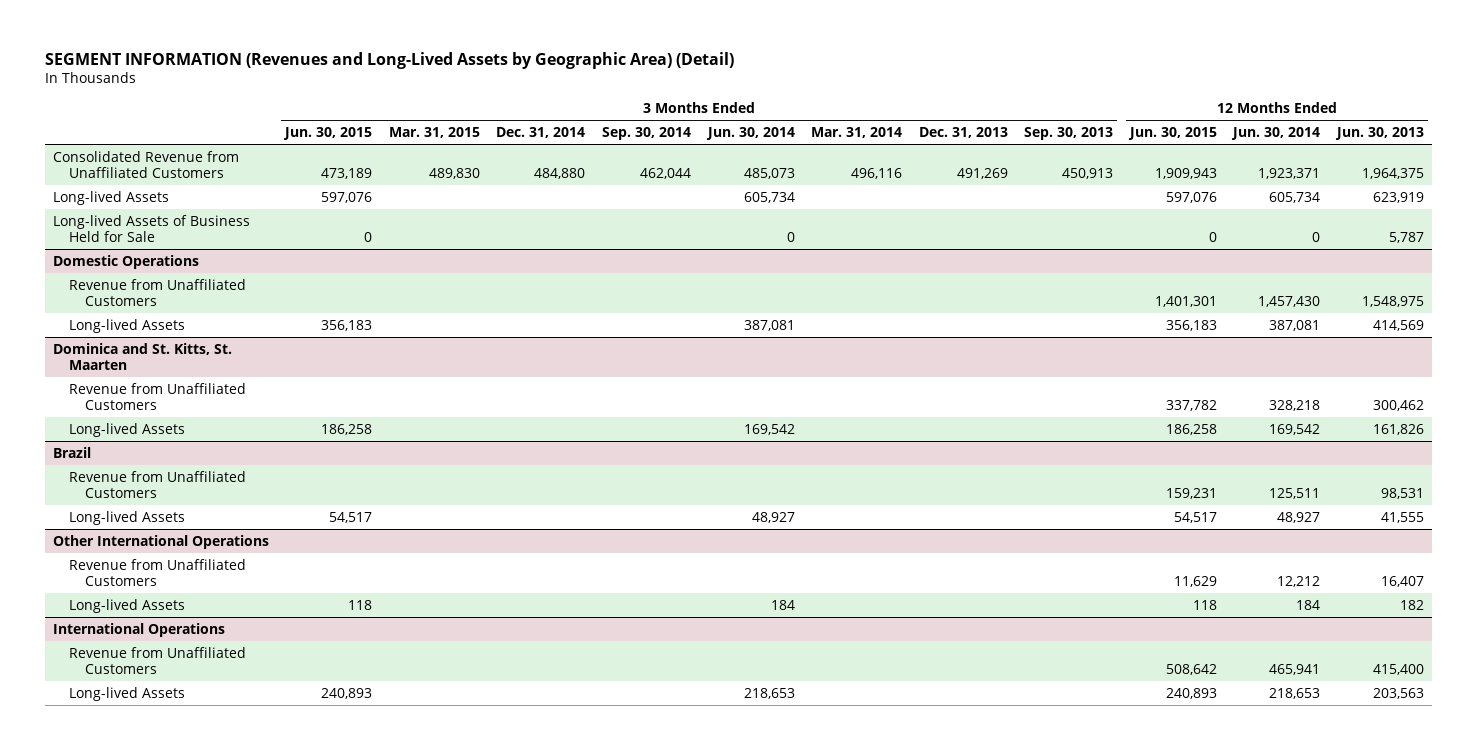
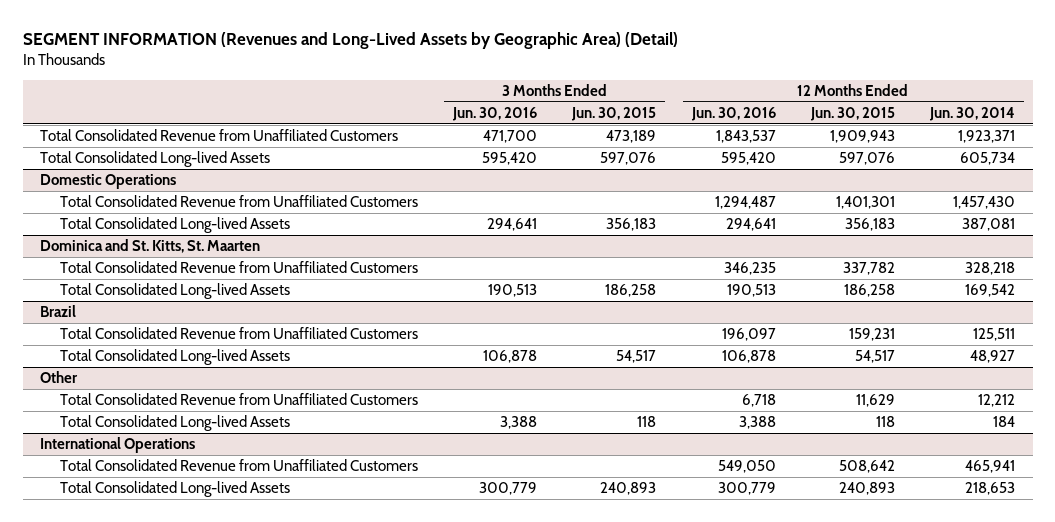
- | 3 Months Ended Jun. 30, 2015 | 3 Months Ended Mar. 31, 2015 | 3 Months Ended Dec. 31, 2014 | 3 Months Ended Sep. 30, 2014 | 3 Months Ended Jun. 30, 2014 | 3 Months Ended Mar. 31, 2014 | 3 Months Ended Dec. 31, 2013 | 3 Months Ended Sep. 30, 2013 | 12 Months Ended Jun. 30, 2015 | 12 Months Ended Jun. 30, 2014 | 12 Months Ended Jun. 30, 2013
+ | 3 Months Ended Jun. 30, 2016 | 3 Months Ended Jun. 30, 2015 | 12 Months Ended Jun. 30, 2016 | 12 Months Ended Jun. 30, 2015 | 12 Months Ended Jun. 30, 2014
- Consolidated Revenue from Unaffiliated Customers | 473,189 | 489,830 | 484,880 | 462,044 | 485,073 | 496,116 | 491,269 | 450,913 | 1,909,943 | 1,923,371 | 1,964,375
- Long-lived Assets | 597,076 | | | | 605,734 | | | | 597,076 | 605,734 | 623,919
- Long-lived Assets of Business Held for Sale | 0 | | | | 0 | | | | 0 | 0 | 5,787
+ Total Consolidated Revenue from Unaffiliated Customers | 471,700 | 473,189 | 1,843,537 | 1,909,943 | 1,923,371
+ Total Consolidated Long-lived Assets | 595,420 | 597,076 | 595,420 | 597,076 | 605,734
@ Domestic Operations
- Revenue from Unaffiliated Customers | | | | | | | | | 1,401,301 | 1,457,430 | 1,548,975
- Long-lived Assets | 356,183 | | | | 387,081 | | | | 356,183 | 387,081 | 414,569
+ Total Consolidated Revenue from Unaffiliated Customers | | | 1,294,487 | 1,401,301 | 1,457,430
+ Total Consolidated Long-lived Assets | 294,641 | 356,183 | 294,641 | 356,183 | 387,081
@ Dominica and St. Kitts, St. Maarten
- Revenue from Unaffiliated Customers | | | | | | | | | 337,782 | 328,218 | 300,462
- Long-lived Assets | 186,258 | | | | 169,542 | | | | 186,258 | 169,542 | 161,826
+ Total Consolidated Revenue from Unaffiliated Customers | | | 346,235 | 337,782 | 328,218
+ Total Consolidated Long-lived Assets | 190,513 | 186,258 | 190,513 | 186,258 | 169,542
@ Brazil
- Revenue from Unaffiliated Customers | | | | | | | | | 159,231 | 125,511 | 98,531
- Long-lived Assets | 54,517 | | | | 48,927 | | | | 54,517 | 48,927 | 41,555
- Other International Operations
- Revenue from Unaffiliated Customers | | | | | | | | | 11,629 | 12,212 | 16,407
- Long-lived Assets | 118 | | | | 184 | | | | 118 | 184 | 182
@ Brazil
+ Total Consolidated Revenue from Unaffiliated Customers | | | 196,097 | 159,231 | 125,511
+ Total Consolidated Long-lived Assets | 106,878 | 54,517 | 106,878 | 54,517 | 48,927
+ Other
+ Total Consolidated Revenue from Unaffiliated Customers | | | 6,718 | 11,629 | 12,212
+ Total Consolidated Long-lived Assets | 3,388 | 118 | 3,388 | 118 | 184
@ International Operations
- Revenue from Unaffiliated Customers | | | | | | | | | 508,642 | 465,941 | 415,400
- Long-lived Assets | 240,893 | | | | 218,653 | | | | 240,893 | 218,653 | 203,563
+ Total Consolidated Revenue from Unaffiliated Customers | | | 549,050 | 508,642 | 465,941
+ Total Consolidated Long-lived Assets | 300,779 | 240,893 | 300,779 | 240,893 | 218,653

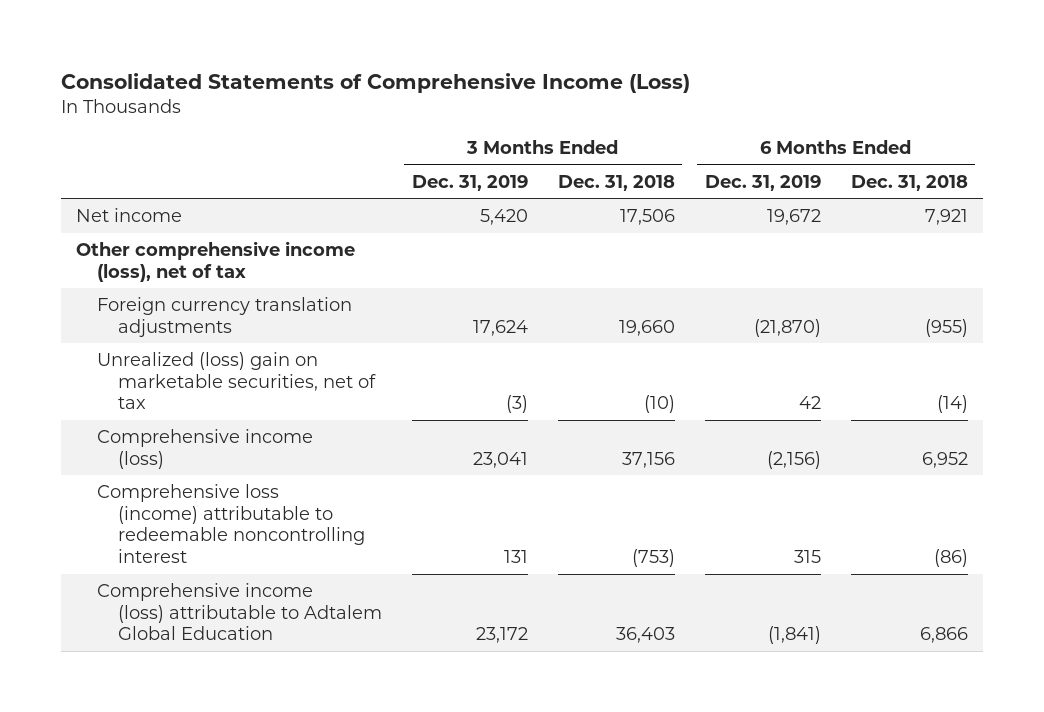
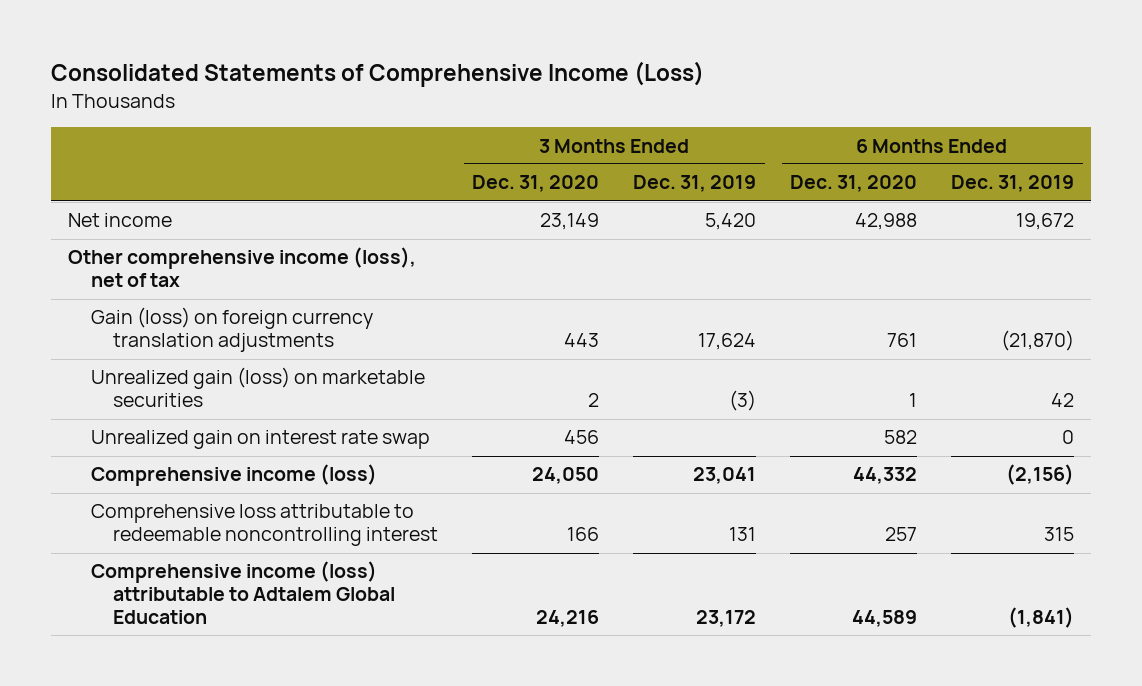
- | 3 Months Ended Dec. 31, 2019 | 3 Months Ended Dec. 31, 2018 | 6 Months Ended Dec. 31, 2019 | 6 Months Ended Dec. 31, 2018
+ | 3 Months Ended Dec. 31, 2020 | 3 Months Ended Dec. 31, 2019 | 6 Months Ended Dec. 31, 2020 | 6 Months Ended Dec. 31, 2019
- Foreign currency translation adjustments | 17,624 | 19,660 | (21,870) | (955)
- Unrealized (loss) gain on marketable securities, net of tax | (3) | (10) | 42 | (14)
+ Gain (loss) on foreign currency translation adjustments | 443 | 17,624 | 761 | (21,870)
+ Unrealized gain (loss) on marketable securities | 2 | (3) | 1 | 42
+ Unrealized gain on interest rate swap | 456 | | 582 | 0
- Comprehensive loss (income) attributable to redeemable noncontrolling interest | 131 | (753) | 315 | (86)
+ Comprehensive loss attributable to redeemable noncontrolling interest | 166 | 131 | 257 | 315

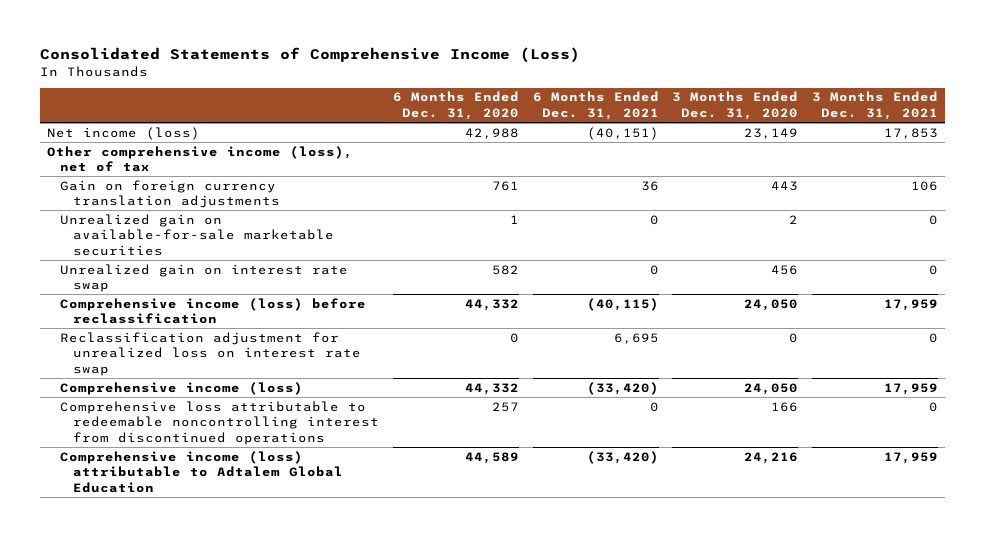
- | 3 Months Ended Dec. 31, 2020 | 3 Months Ended Dec. 31, 2019 | 6 Months Ended Dec. 31, 2020 | 6 Months Ended Dec. 31, 2019
+ | 6 Months Ended Dec. 31, 2020 | 6 Months Ended Dec. 31, 2021 | 3 Months Ended Dec. 31, 2020 | 3 Months Ended Dec. 31, 2021
- Net income | 23,149 | 5,420 | 42,988 | 19,672
+ Net income (loss) | 42,988 | (40,151) | 23,149 | 17,853
- Gain (loss) on foreign currency translation adjustments | 443 | 17,624 | 761 | (21,870)
- Unrealized gain (loss) on marketable securities | 2 | (3) | 1 | 42
+ Gain on foreign currency translation adjustments | 761 | 36 | 443 | 106
+ Unrealized gain on available-for-sale marketable securities | 1 | 0 | 2 | 0
+ Comprehensive income (loss) before reclassification | 44,332 | (40,115) | 24,050 | 17,959
+ Reclassification adjustment for unrealized loss on interest rate swap | 0 | 6,695 | 0 | 0
- Comprehensive loss attributable to redeemable noncontrolling interest | 166 | 131 | 257 | 315
+ Comprehensive loss attributable to redeemable noncontrolling interest from discontinued operations | 257 | 0 | 166 | 0

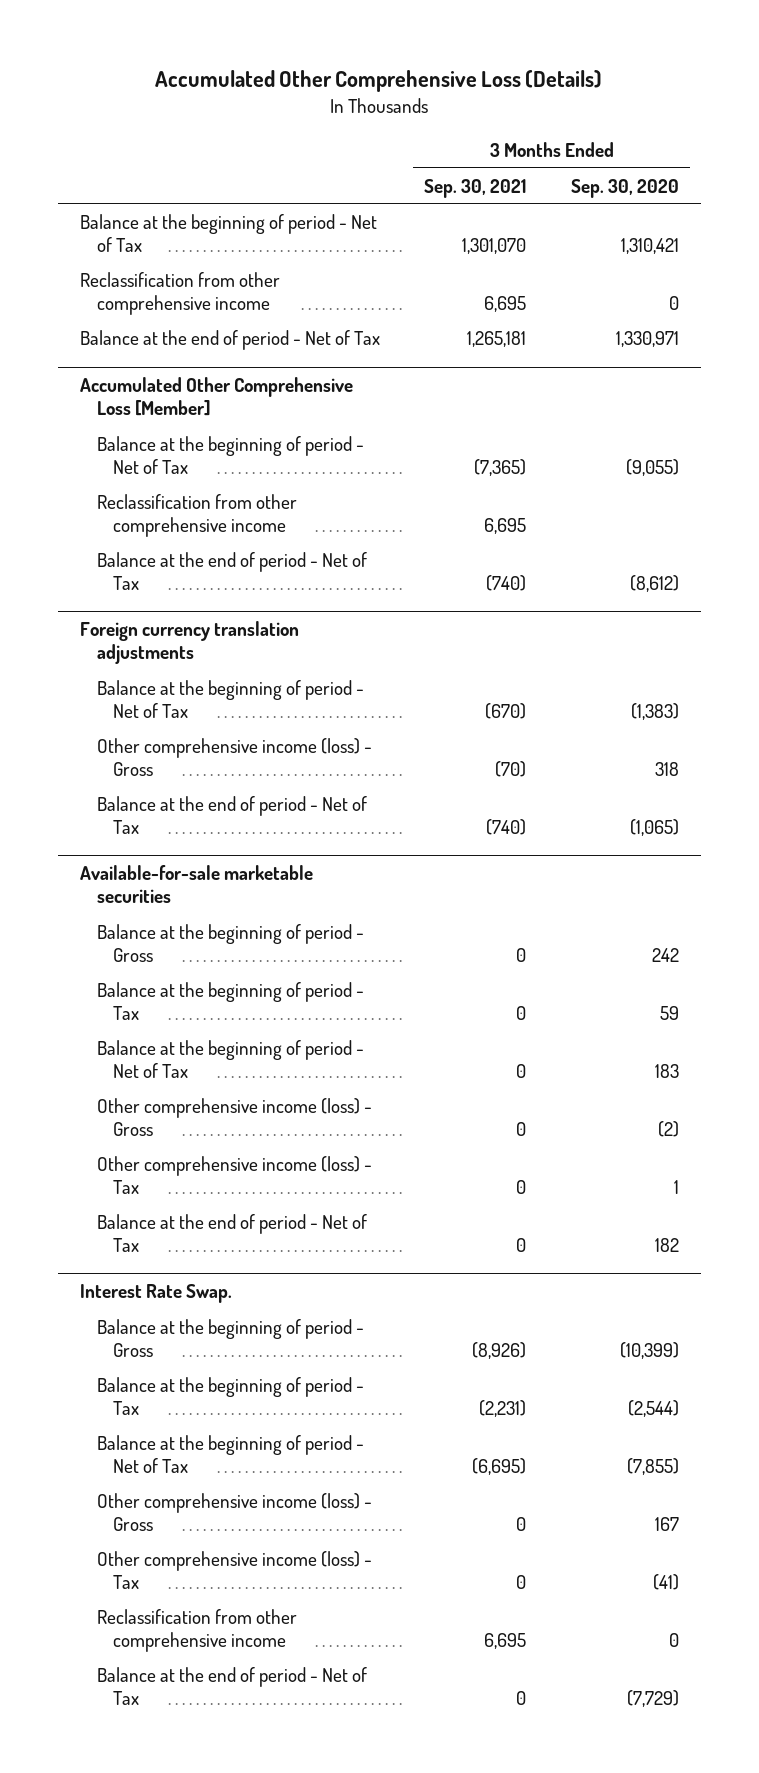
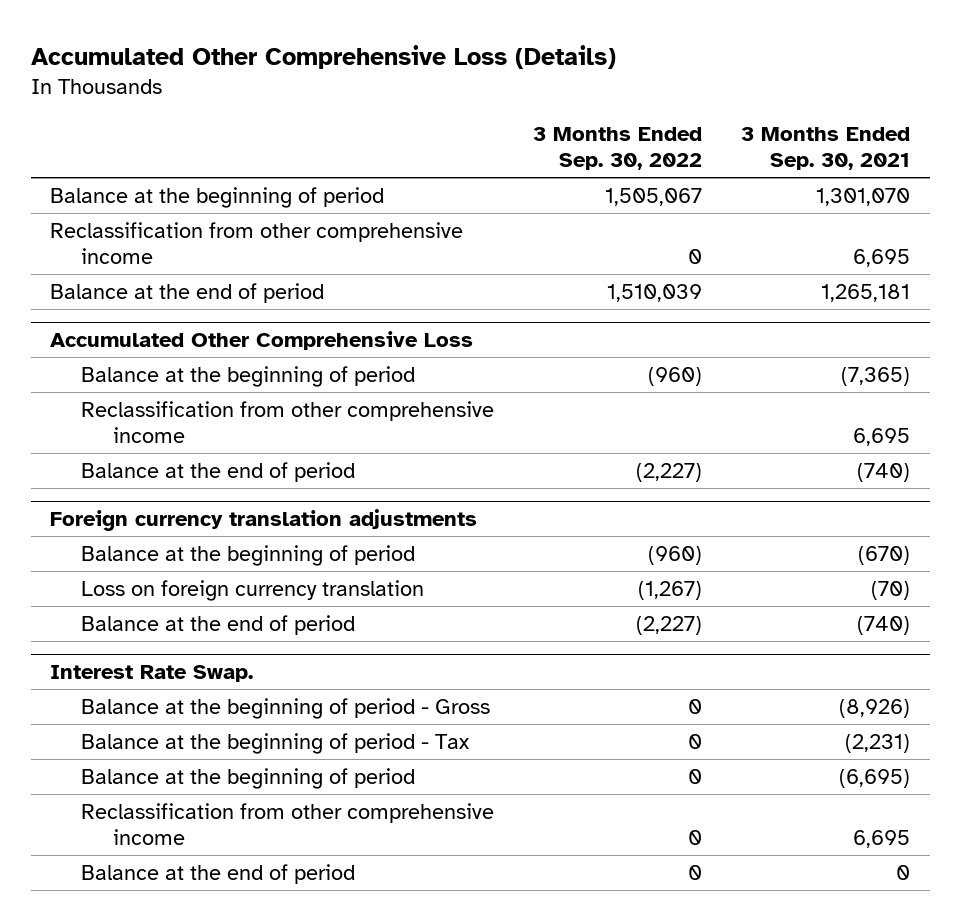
- | 3 Months Ended Sep. 30, 2021 | 3 Months Ended Sep. 30, 2020
+ | 3 Months Ended Sep. 30, 2022 | 3 Months Ended Sep. 30, 2021
- Balance at the beginning of period - Net of Tax | 1,301,070 | 1,310,421
+ Balance at the beginning of period | 1,505,067 | 1,301,070
- Balance at the end of period - Net of Tax | 1,265,181 | 1,330,971
- Accumulated Other Comprehensive Loss [Member]
- Balance at the beginning of period - Net of Tax | (7,365) | (9,055)
+ Balance at the end of period | 1,510,039 | 1,265,181
+ Accumulated Other Comprehensive Loss
+ Balance at the beginning of period | (960) | (7,365)
- Balance at the end of period - Net of Tax | (740) | (8,612)
+ Balance at the end of period | (2,227) | (740)
@ Foreign currency translation adjustments
- Balance at the beginning of period - Net of Tax | (670) | (1,383)
- Other comprehensive income (loss) - Gross | (70) | 318
- Balance at the end of period - Net of Tax | (740) | (1,065)
- Available-for-sale marketable securities
- Balance at the beginning of period - Gross | 0 | 242
- Balance at the beginning of period - Tax | 0 | 59
- Balance at the beginning of period - Net of Tax | 0 | 183
- Other comprehensive income (loss) - Gross | 0 | (2)
- Other comprehensive income (loss) - Tax | 0 | 1
- Balance at the end of period - Net of Tax | 0 | 182
@ Foreign currency translation adjustments
+ Balance at the beginning of period | (960) | (670)
+ Loss on foreign currency translation | (1,267) | (70)
+ Balance at the end of period | (2,227) | (740)
@ Interest Rate Swap.
- Balance at the beginning of period - Net of Tax | (6,695) | (7,855)
- Other comprehensive income (loss) - Gross | 0 | 167
- Other comprehensive income (loss) - Tax | 0 | (41)
+ Balance at the beginning of period | 0 | (6,695)
- Balance at the end of period - Net of Tax | 0 | (7,729)
+ Balance at the end of period | 0 | 0

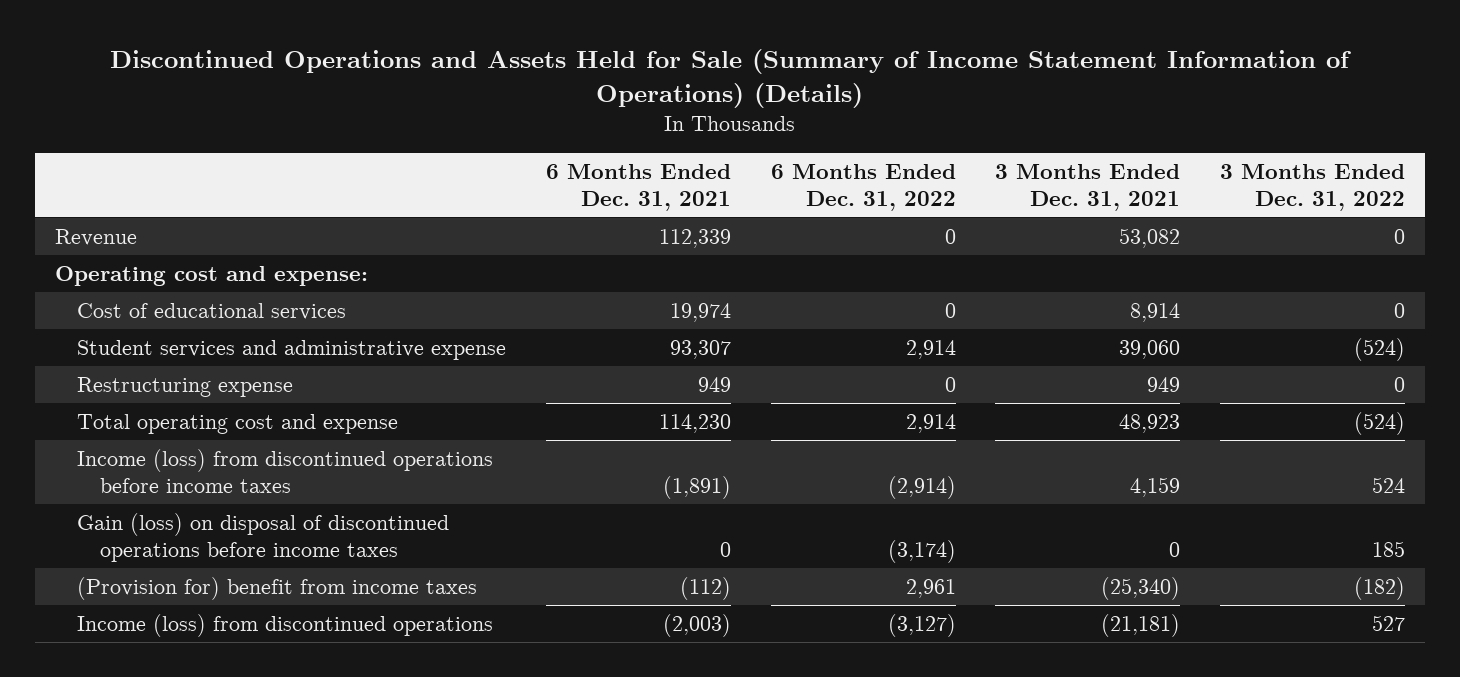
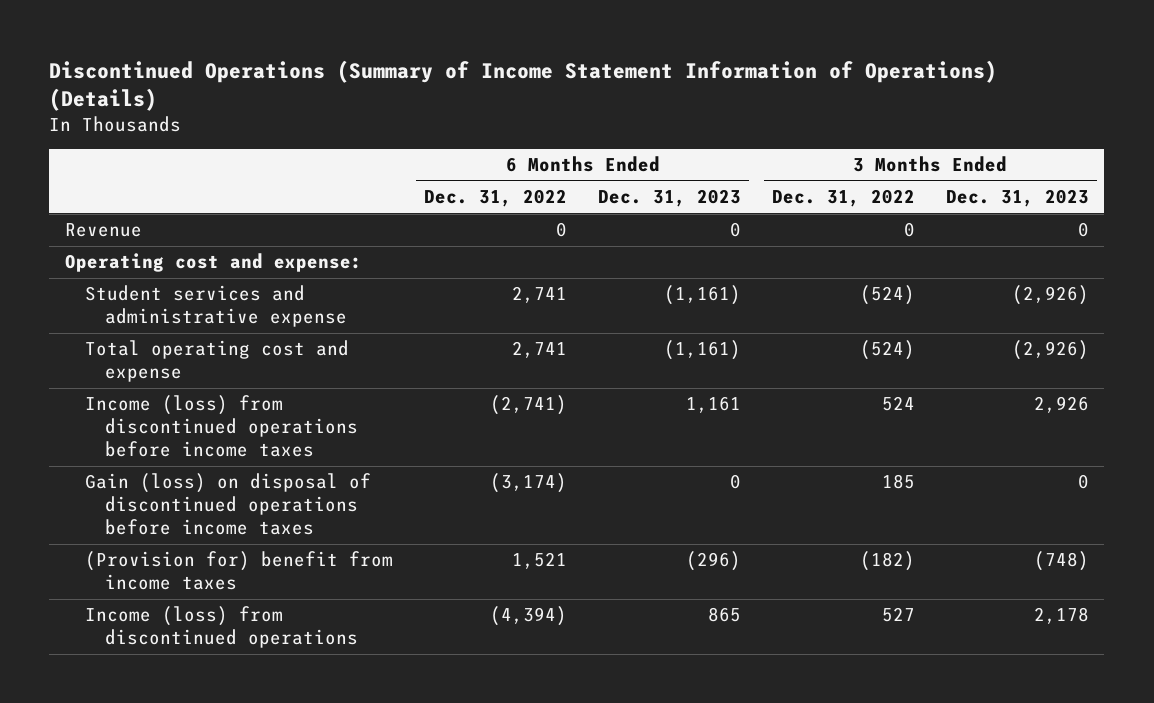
- Discontinued Operations and Assets Held for Sale (Summary of Income Statement Information of Operations) (Details)
+ Discontinued Operations (Summary of Income Statement Information of Operations) (Details)
- | 6 Months Ended Dec. 31, 2021 | 6 Months Ended Dec. 31, 2022 | 3 Months Ended Dec. 31, 2021 | 3 Months Ended Dec. 31, 2022
+ | 6 Months Ended Dec. 31, 2022 | 6 Months Ended Dec. 31, 2023 | 3 Months Ended Dec. 31, 2022 | 3 Months Ended Dec. 31, 2023
- Cost of educational services | 19,974 | 0 | 8,914 | 0
- Student services and administrative expense | 93,307 | 2,914 | 39,060 | (524)
- Restructuring expense | 949 | 0 | 949 | 0
- Total operating cost and expense | 114,230 | 2,914 | 48,923 | (524)
- Income (loss) from discontinued operations before income taxes | (1,891) | (2,914) | 4,159 | 524
+ Student services and administrative expense | 2,741 | (1,161) | (524) | (2,926)
+ Total operating cost and expense | 2,741 | (1,161) | (524) | (2,926)
+ Income (loss) from discontinued operations before income taxes | (2,741) | 1,161 | 524 | 2,926
- (Provision for) benefit from income taxes | (112) | 2,961 | (25,340) | (182)
- Income (loss) from discontinued operations | (2,003) | (3,127) | (21,181) | 527
+ (Provision for) benefit from income taxes | 1,521 | (296) | (182) | (748)
+ Income (loss) from discontinued operations | (4,394) | 865 | 527 | 2,178

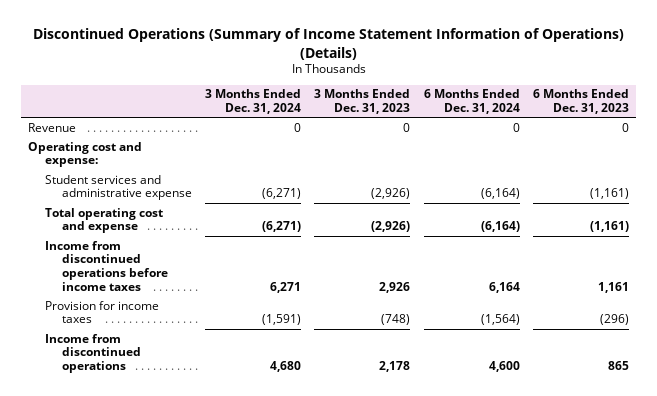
- | 6 Months Ended Dec. 31, 2022 | 6 Months Ended Dec. 31, 2023 | 3 Months Ended Dec. 31, 2022 | 3 Months Ended Dec. 31, 2023
+ | 3 Months Ended Dec. 31, 2024 | 3 Months Ended Dec. 31, 2023 | 6 Months Ended Dec. 31, 2024 | 6 Months Ended Dec. 31, 2023
- Income (loss) from discontinued operations before income taxes | (2,741) | 1,161 | 524 | 2,926
- Gain (loss) on disposal of discontinued operations before income taxes | (3,174) | 0 | 185 | 0
- (Provision for) benefit from income taxes | 1,521 | (296) | (182) | (748)
- Income (loss) from discontinued operations | (4,394) | 865 | 527 | 2,178
+ Income from discontinued operations before income taxes | 6,271 | 2,926 | 6,164 | 1,161
+ Provision for income taxes | (1,591) | (748) | (1,564) | (296)
+ Income from discontinued operations | 4,680 | 2,178 | 4,600 | 865

